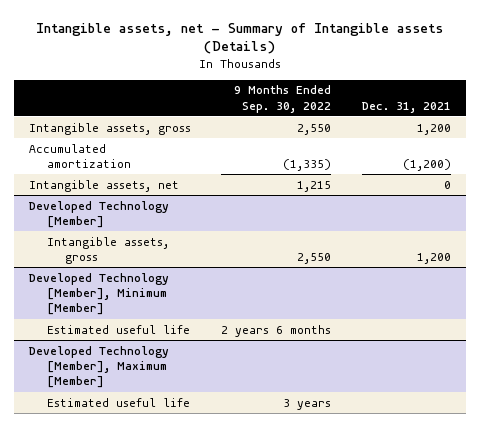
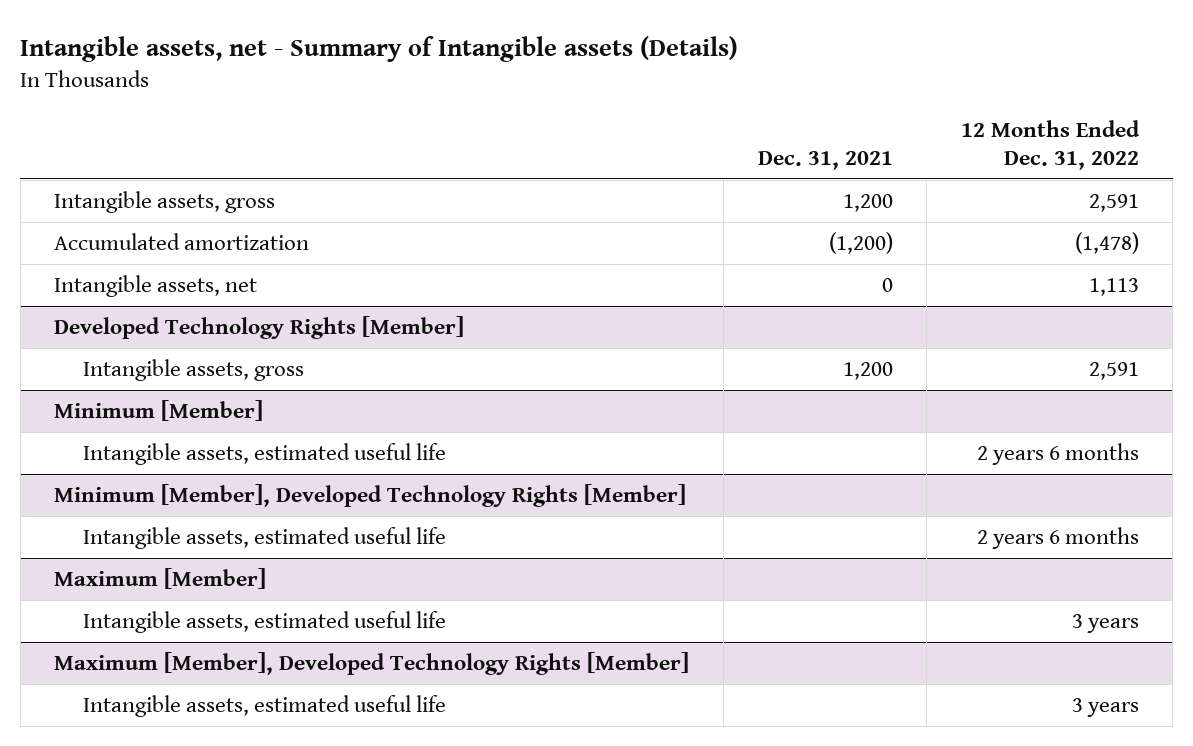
- | 9 Months Ended Sep. 30, 2022 | Dec. 31, 2021
+ | Dec. 31, 2021 | 12 Months Ended Dec. 31, 2022
- Developed Technology [Member]
+ Developed Technology Rights [Member]
- Developed Technology [Member], Minimum [Member]
- Estimated useful life | 2 years 6 months |
- Developed Technology [Member], Maximum [Member]
- Estimated useful life | 3 years |
+ Minimum [Member]
+ Intangible assets, estimated useful life | | 2 years 6 months
+ Minimum [Member], Developed Technology Rights [Member]
+ Intangible assets, estimated useful life | | 2 years 6 months
+ Maximum [Member]
+ Intangible assets, estimated useful life | | 3 years
+ Maximum [Member], Developed Technology Rights [Member]
+ Intangible assets, estimated useful life | | 3 years

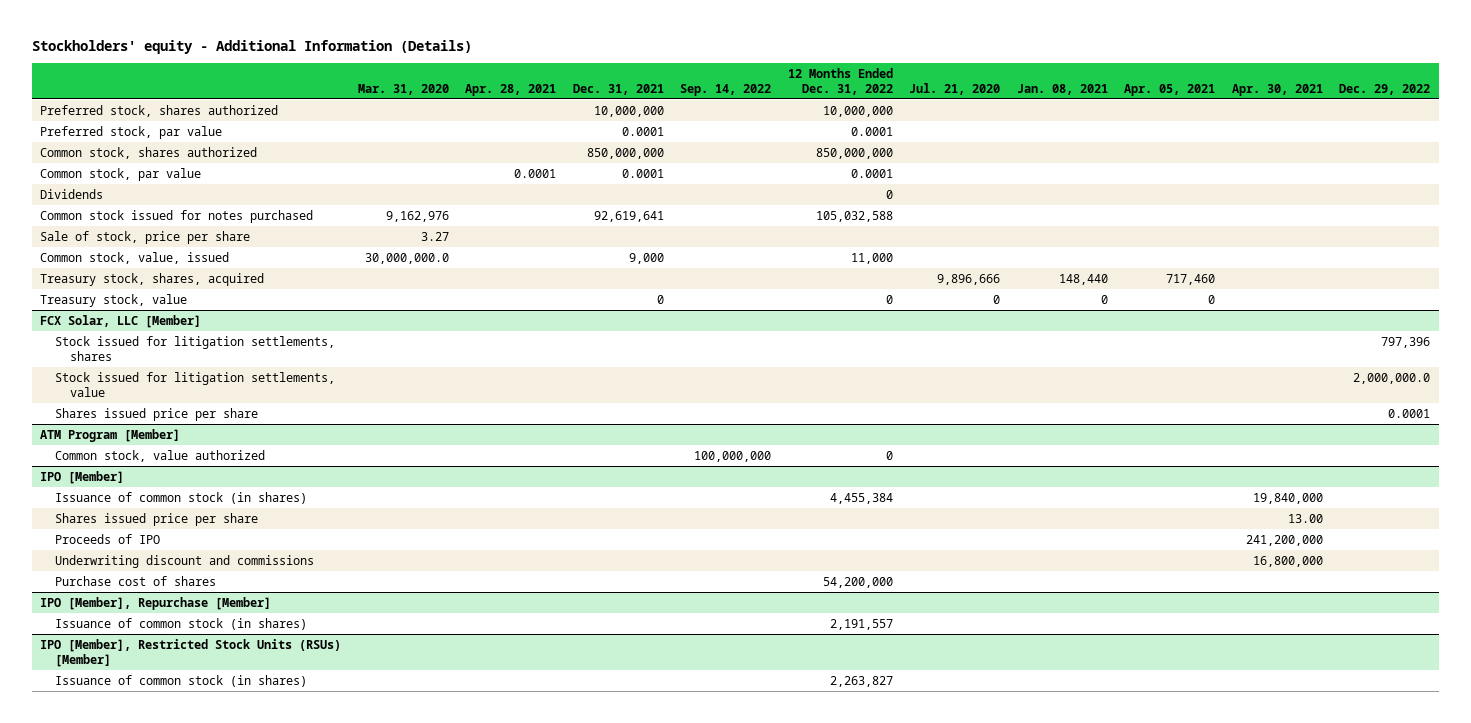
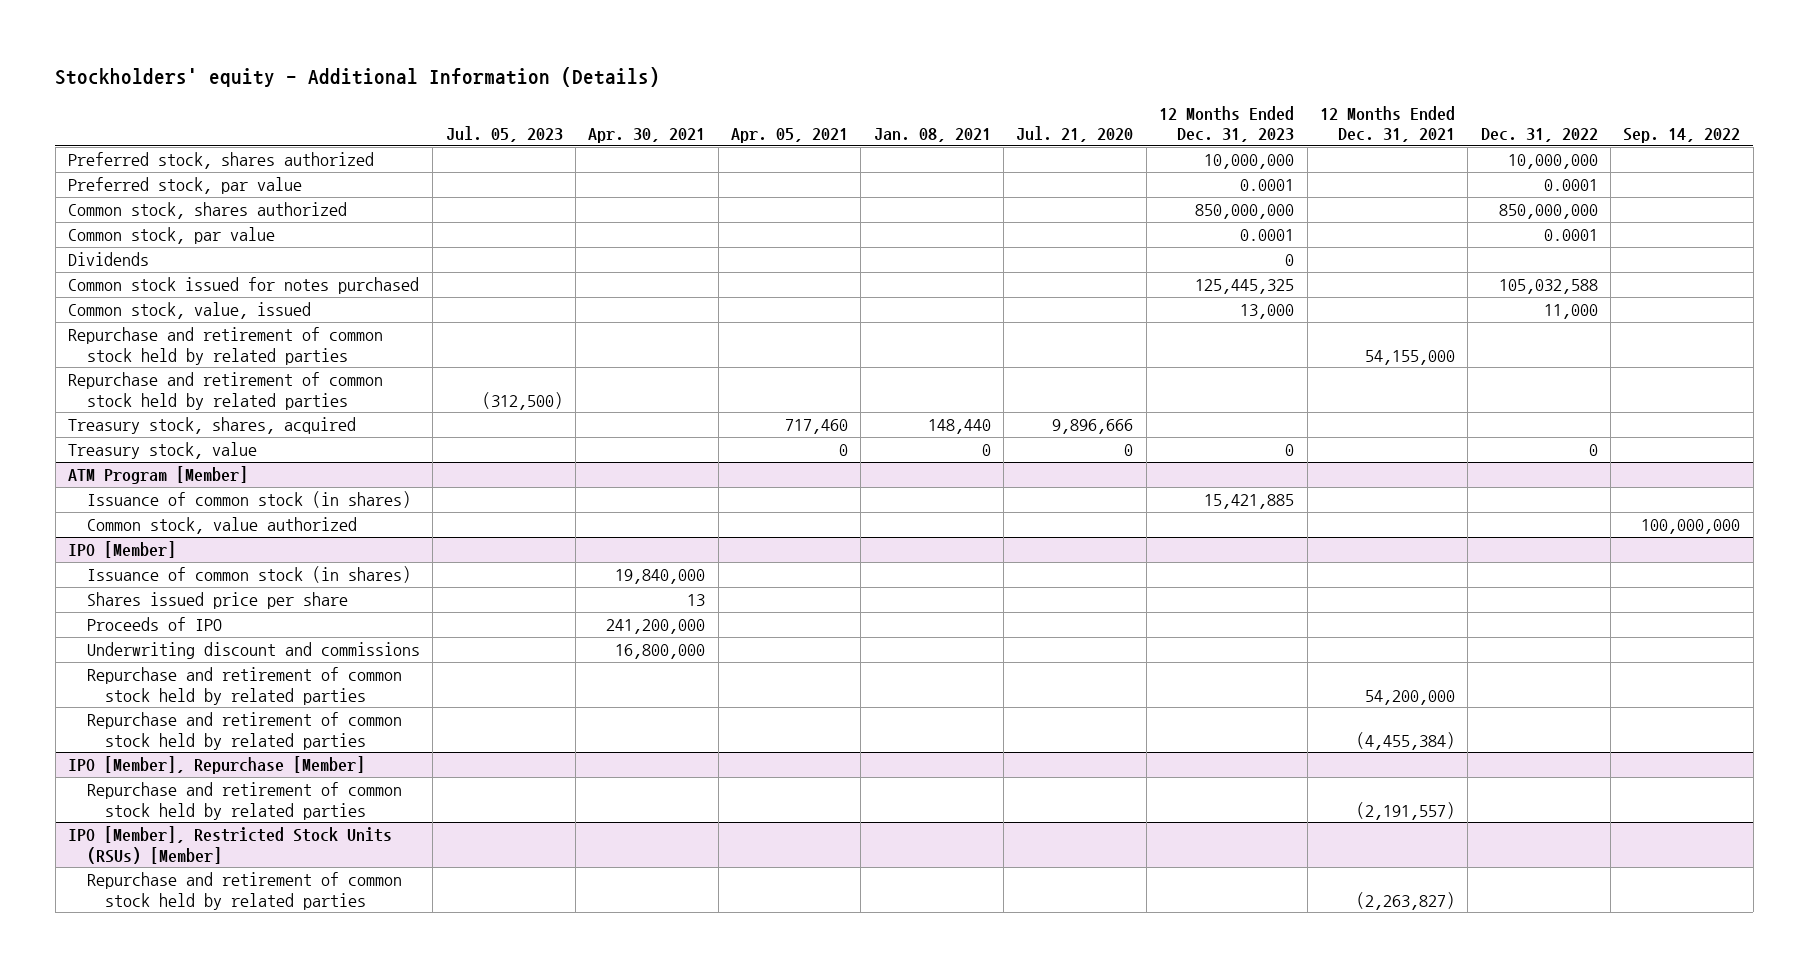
- | Mar. 31, 2020 | Apr. 28, 2021 | Dec. 31, 2021 | Sep. 14, 2022 | 12 Months Ended Dec. 31, 2022 | Jul. 21, 2020 | Jan. 08, 2021 | Apr. 05, 2021 | Apr. 30, 2021 | Dec. 29, 2022
+ | Jul. 05, 2023 | Apr. 30, 2021 | Apr. 05, 2021 | Jan. 08, 2021 | Jul. 21, 2020 | 12 Months Ended Dec. 31, 2023 | 12 Months Ended Dec. 31, 2021 | Dec. 31, 2022 | Sep. 14, 2022
- Sale of stock, price per share | 3.27 | | | | | | | | |
+ Repurchase and retirement of common stock held by related parties | | | | | | | 54,155,000 | |
+ Repurchase and retirement of common stock held by related parties | (312,500) | | | | | | | |
- FCX Solar, LLC [Member]
- Stock issued for litigation settlements, shares | | | | | | | | | | 797,396
- Stock issued for litigation settlements, value | | | | | | | | | | 2,000,000.0
- Shares issued price per share | | | | | | | | | | 0.0001
@ ATM Program [Member]
+ Issuance of common stock (in shares) | | | | | | 15,421,885 | | |
@ IPO [Member]
- Shares issued price per share | | | | | | | | | 13.00 |
+ Shares issued price per share | | 13 | | | | | | |
- Purchase cost of shares | | | | | 54,200,000 | | | | |
+ Repurchase and retirement of common stock held by related parties | | | | | | | 54,200,000 | |
+ Repurchase and retirement of common stock held by related parties | | | | | | | (4,455,384) | |
@ IPO [Member], Repurchase [Member]
- Issuance of common stock (in shares) | | | | | 2,191,557 | | | | |
+ Repurchase and retirement of common stock held by related parties | | | | | | | (2,191,557) | |
@ IPO [Member], Restricted Stock Units (RSUs) [Member]
- Issuance of common stock (in shares) | | | | | 2,263,827 | | | | |
+ Repurchase and retirement of common stock held by related parties | | | | | | | (2,263,827) | |

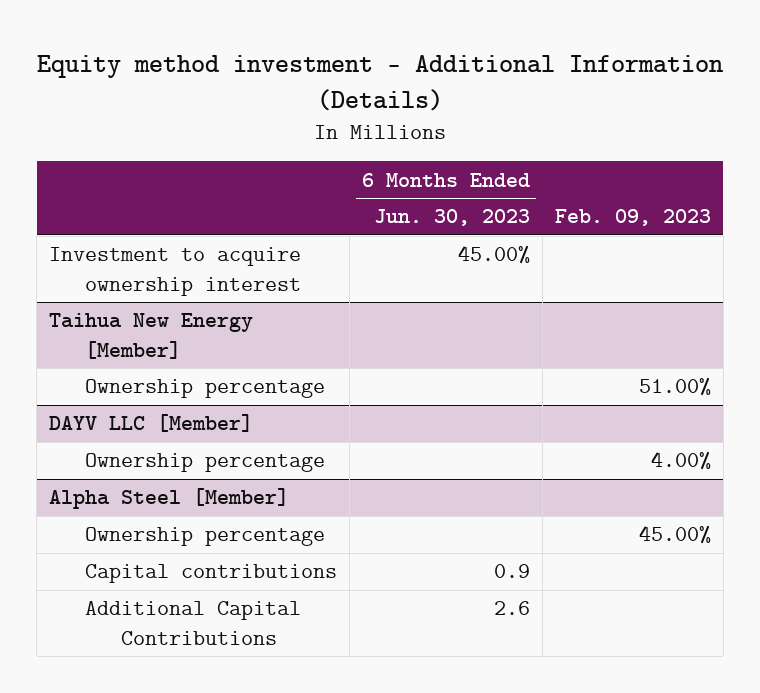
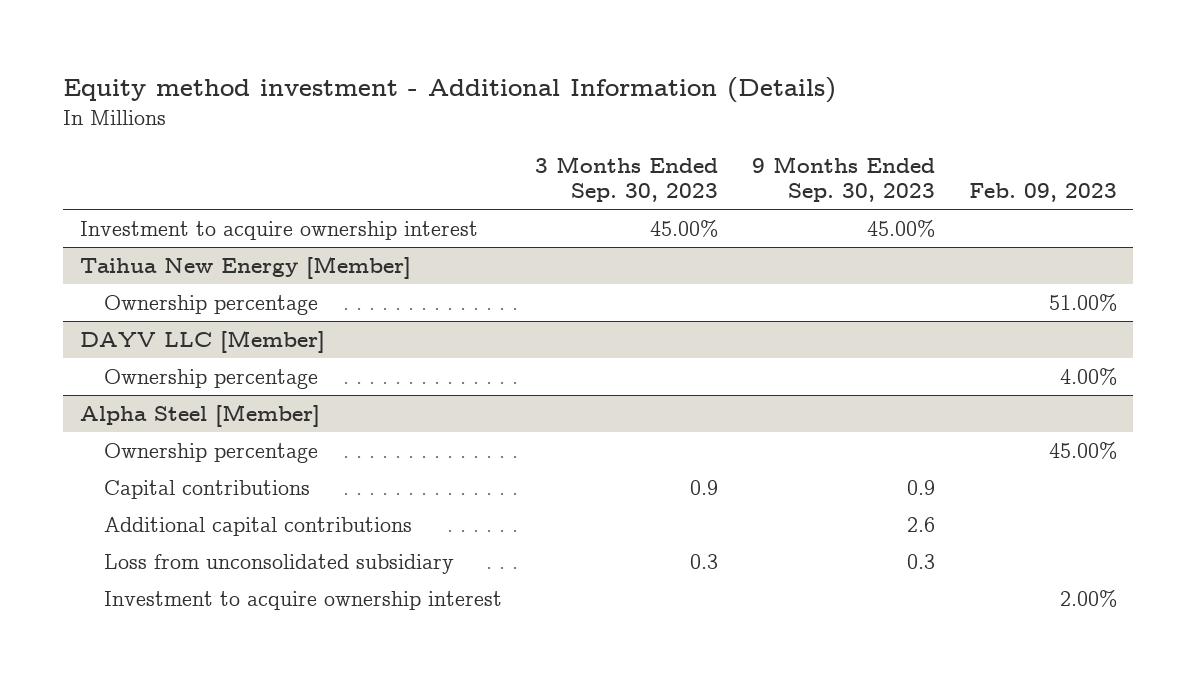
- | 6 Months Ended Jun. 30, 2023 | Feb. 09, 2023
+ | 3 Months Ended Sep. 30, 2023 | 9 Months Ended Sep. 30, 2023 | Feb. 09, 2023
@ Alpha Steel [Member]
- Additional Capital Contributions | 2.6 |
+ Additional capital contributions | | 2.6 |
+ Loss from unconsolidated subsidiary | 0.3 | 0.3 |
+ Investment to acquire ownership interest | | | 2.00%

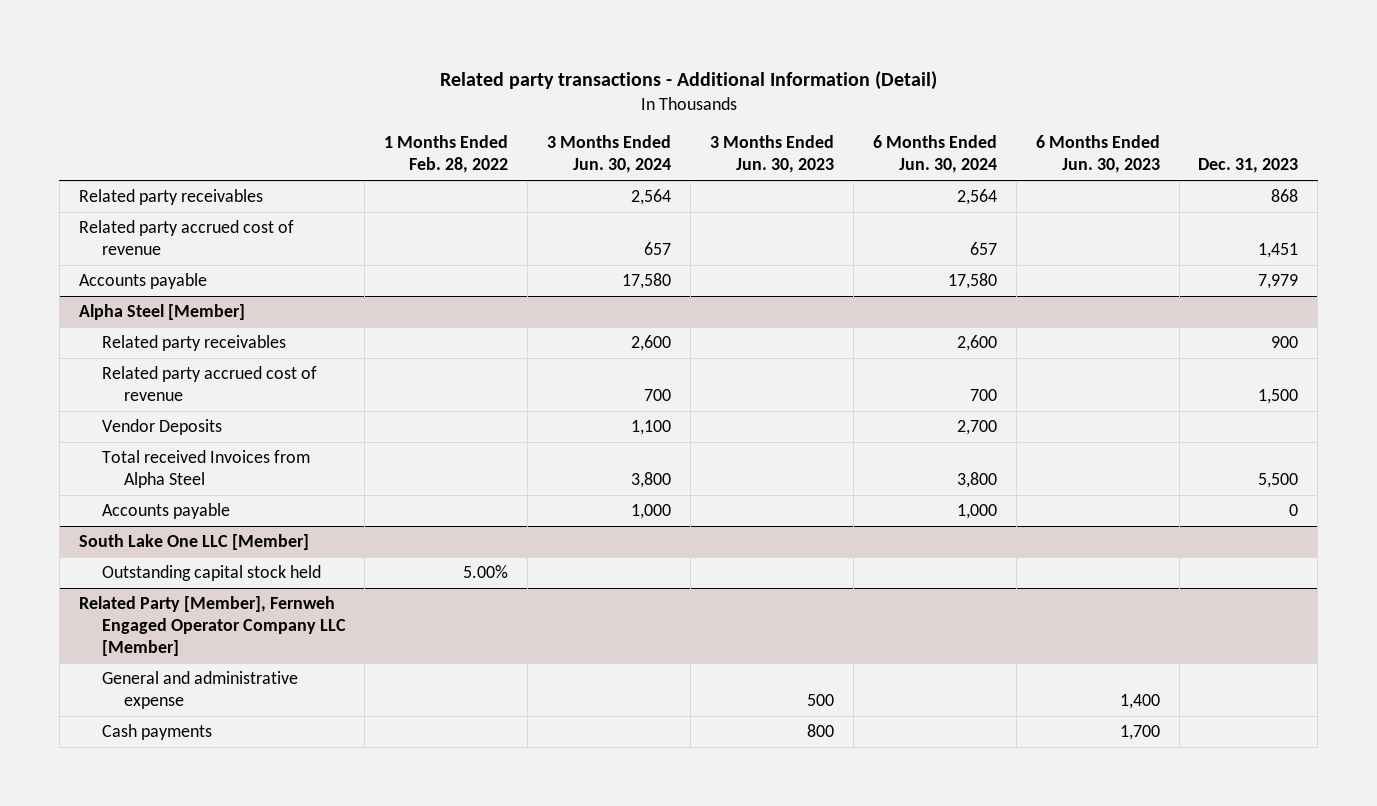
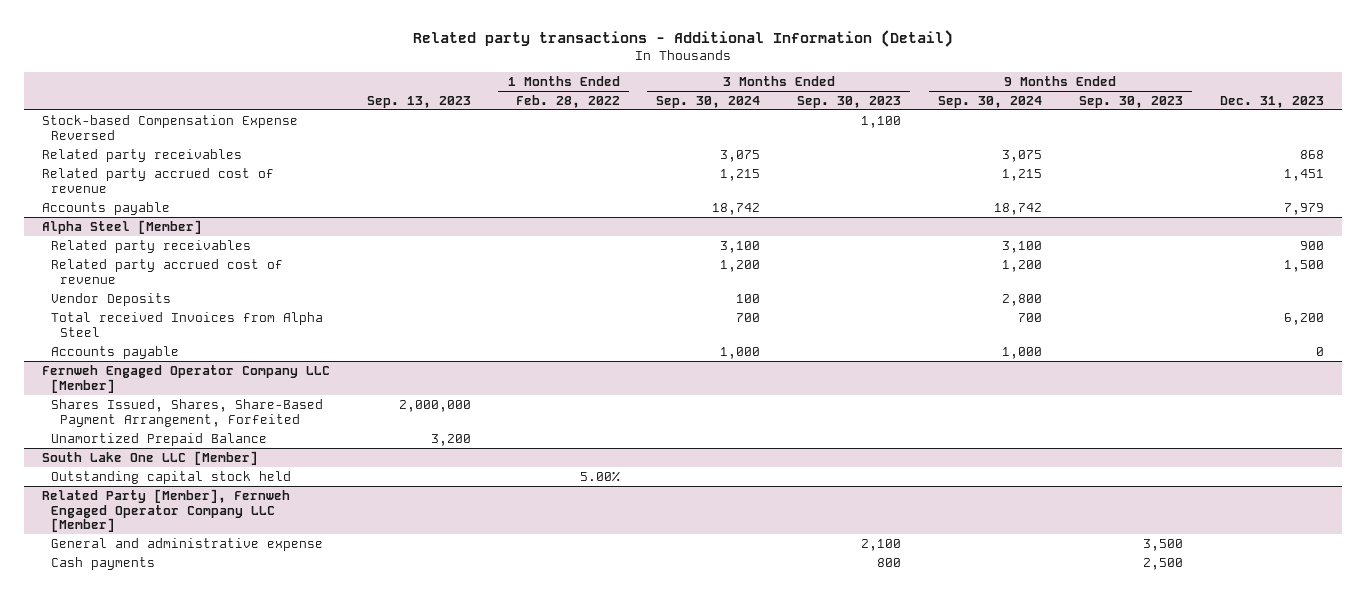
- | 1 Months Ended Feb. 28, 2022 | 3 Months Ended Jun. 30, 2024 | 3 Months Ended Jun. 30, 2023 | 6 Months Ended Jun. 30, 2024 | 6 Months Ended Jun. 30, 2023 | Dec. 31, 2023
+ | Sep. 13, 2023 | 1 Months Ended Feb. 28, 2022 | 3 Months Ended Sep. 30, 2024 | 3 Months Ended Sep. 30, 2023 | 9 Months Ended Sep. 30, 2024 | 9 Months Ended Sep. 30, 2023 | Dec. 31, 2023
+ Stock-based Compensation Expense Reversed | | | | 1,100 | | |
@ Alpha Steel [Member]
- Total received Invoices from Alpha Steel | | 3,800 | | 3,800 | | 5,500
+ Total received Invoices from Alpha Steel | | | 700 | | 700 | | 6,200
+ Fernweh Engaged Operator Company LLC [Member]
+ Shares Issued, Shares, Share-Based Payment Arrangement, Forfeited | 2,000,000 | | | | | |
+ Unamortized Prepaid Balance | 3,200 | | | | | |

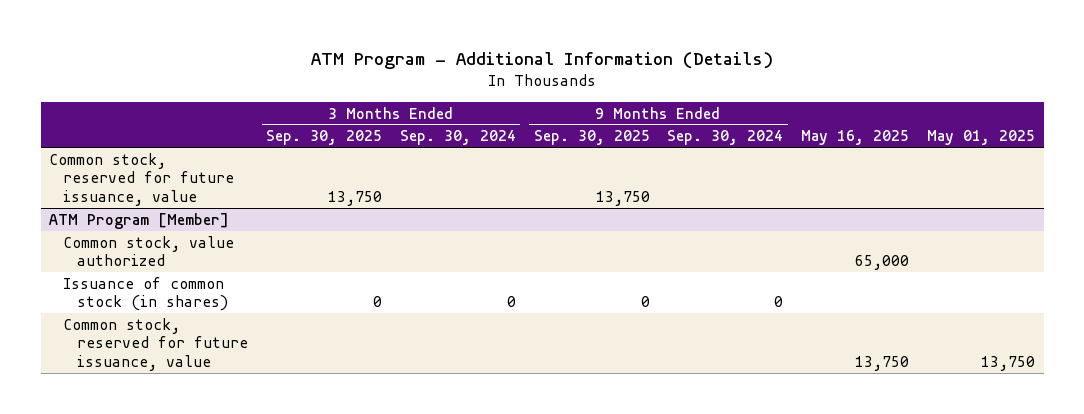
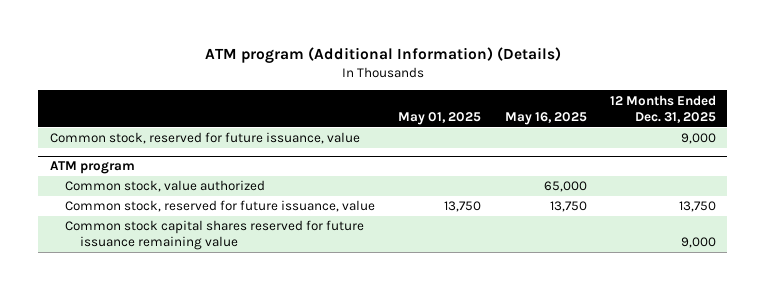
- ATM Program - Additional Information (Details)
+ ATM program (Additional Information) (Details)
- | 3 Months Ended Sep. 30, 2025 | 3 Months Ended Sep. 30, 2024 | 9 Months Ended Sep. 30, 2025 | 9 Months Ended Sep. 30, 2024 | May 16, 2025 | May 01, 2025
+ | May 01, 2025 | May 16, 2025 | 12 Months Ended Dec. 31, 2025
- ATM Program [Member]
+ ATM program
- Issuance of common stock (in shares) | 0 | 0 | 0 | 0 | |
+ Common stock capital shares reserved for future issuance remaining value | | | 9,000

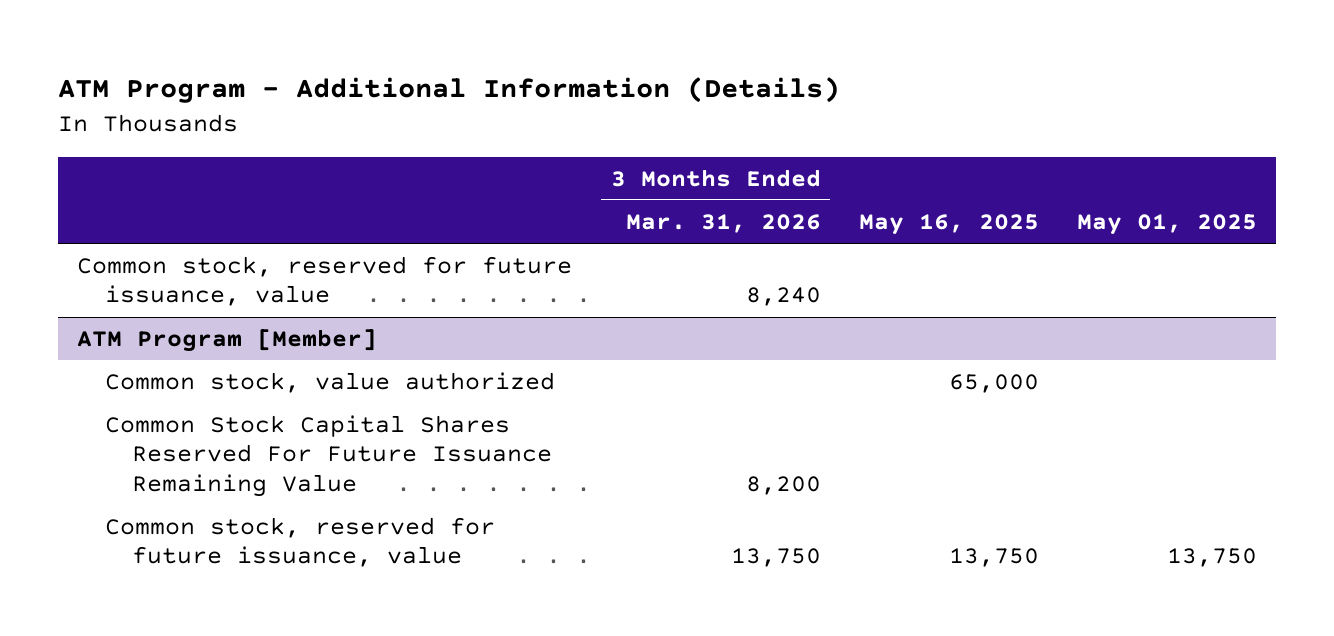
- ATM program (Additional Information) (Details)
+ ATM Program - Additional Information (Details)
- | May 01, 2025 | May 16, 2025 | 12 Months Ended Dec. 31, 2025
+ | 3 Months Ended Mar. 31, 2026 | May 16, 2025 | May 01, 2025
- ATM program
+ ATM Program [Member]
+ Common Stock Capital Shares Reserved For Future Issuance Remaining Value | 8,200 | |
- Common stock capital shares reserved for future issuance remaining value | | | 9,000

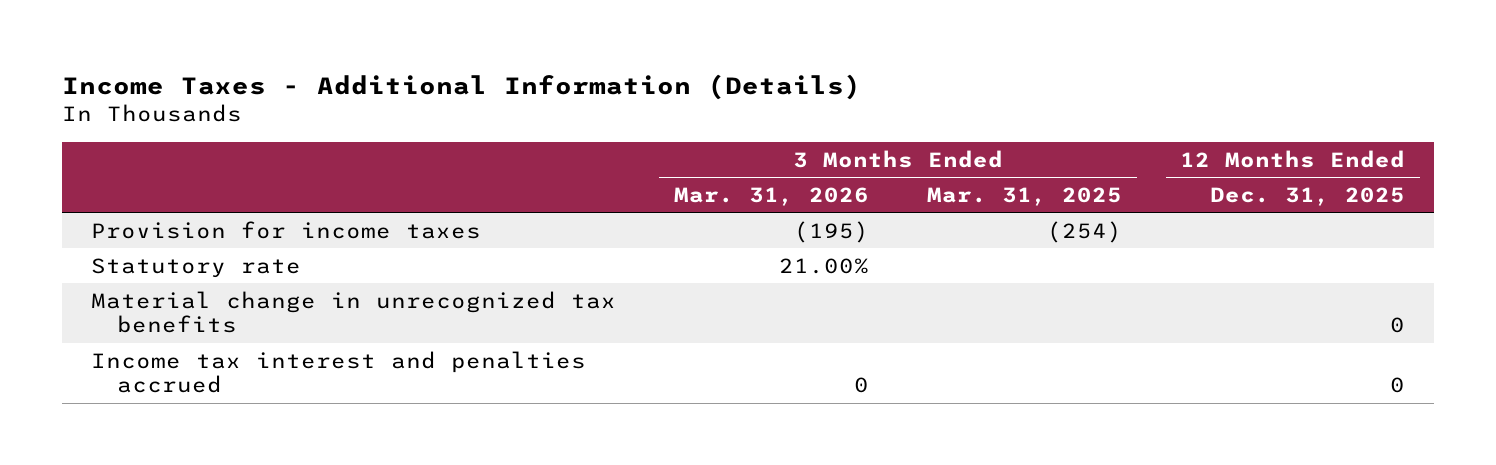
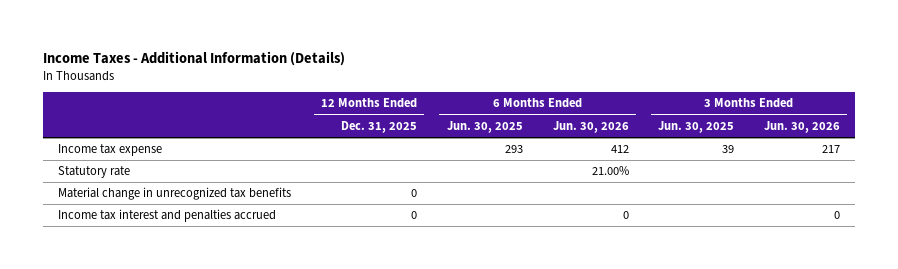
- | 3 Months Ended Mar. 31, 2026 | 3 Months Ended Mar. 31, 2025 | 12 Months Ended Dec. 31, 2025
+ | 12 Months Ended Dec. 31, 2025 | 6 Months Ended Jun. 30, 2025 | 6 Months Ended Jun. 30, 2026 | 3 Months Ended Jun. 30, 2025 | 3 Months Ended Jun. 30, 2026
- Provision for income taxes | (195) | (254) |
+ Income tax expense | | 293 | 412 | 39 | 217

